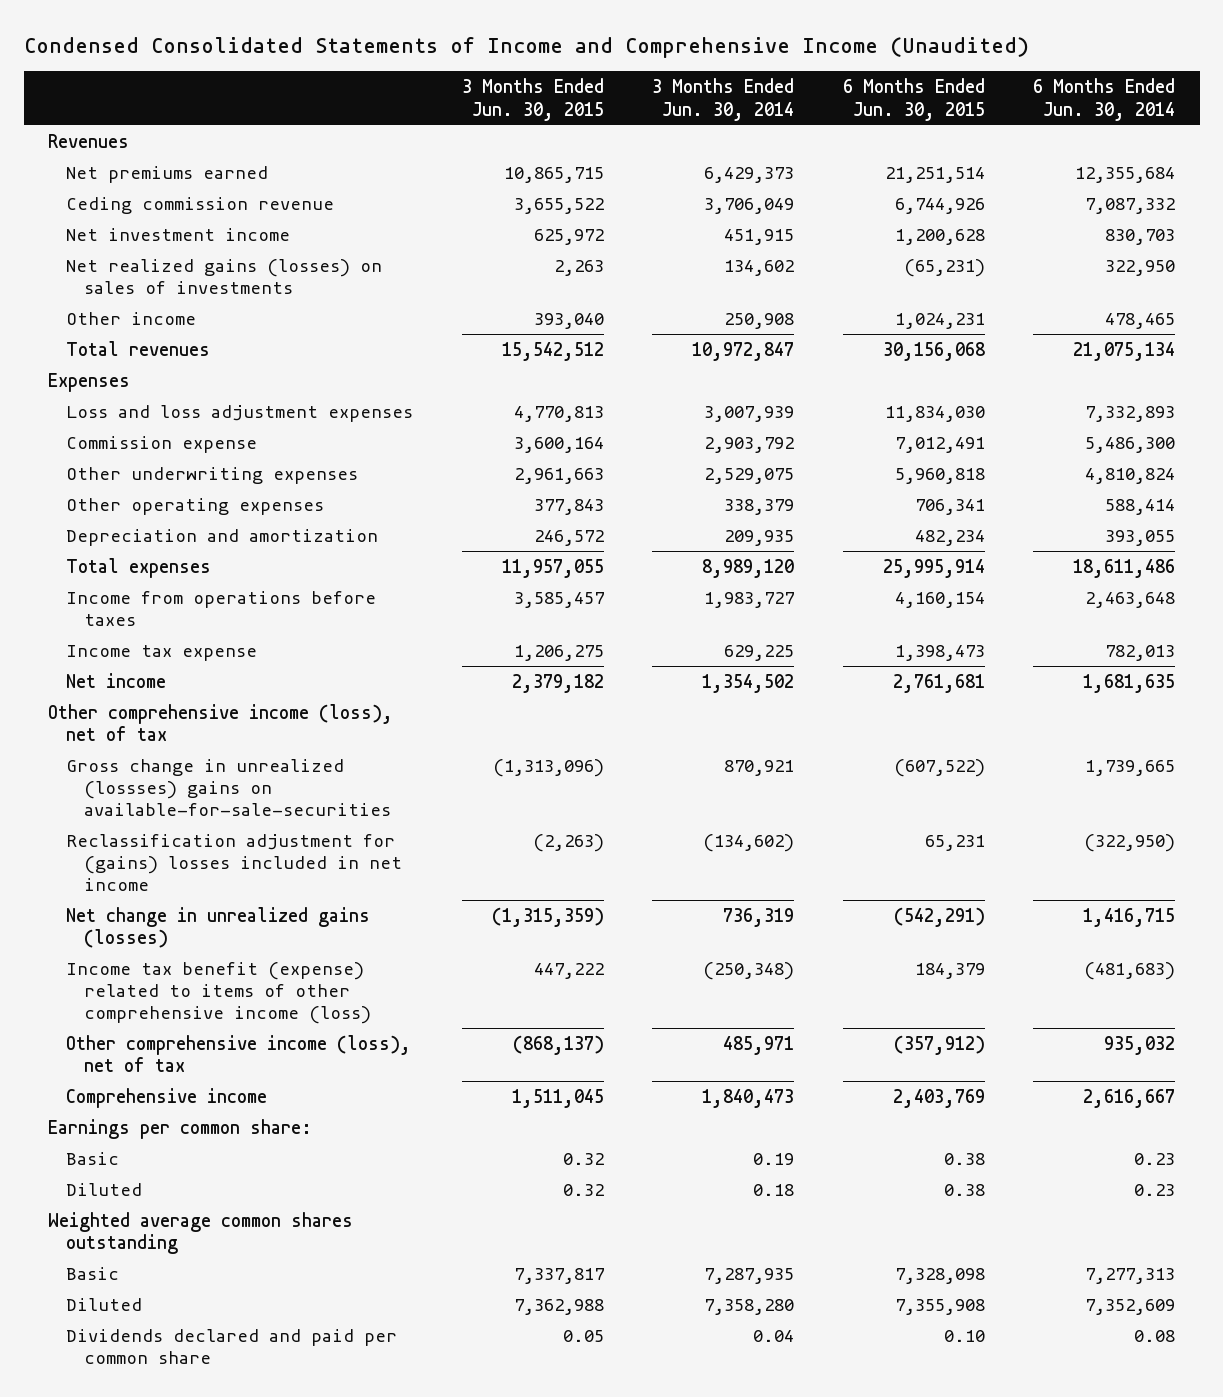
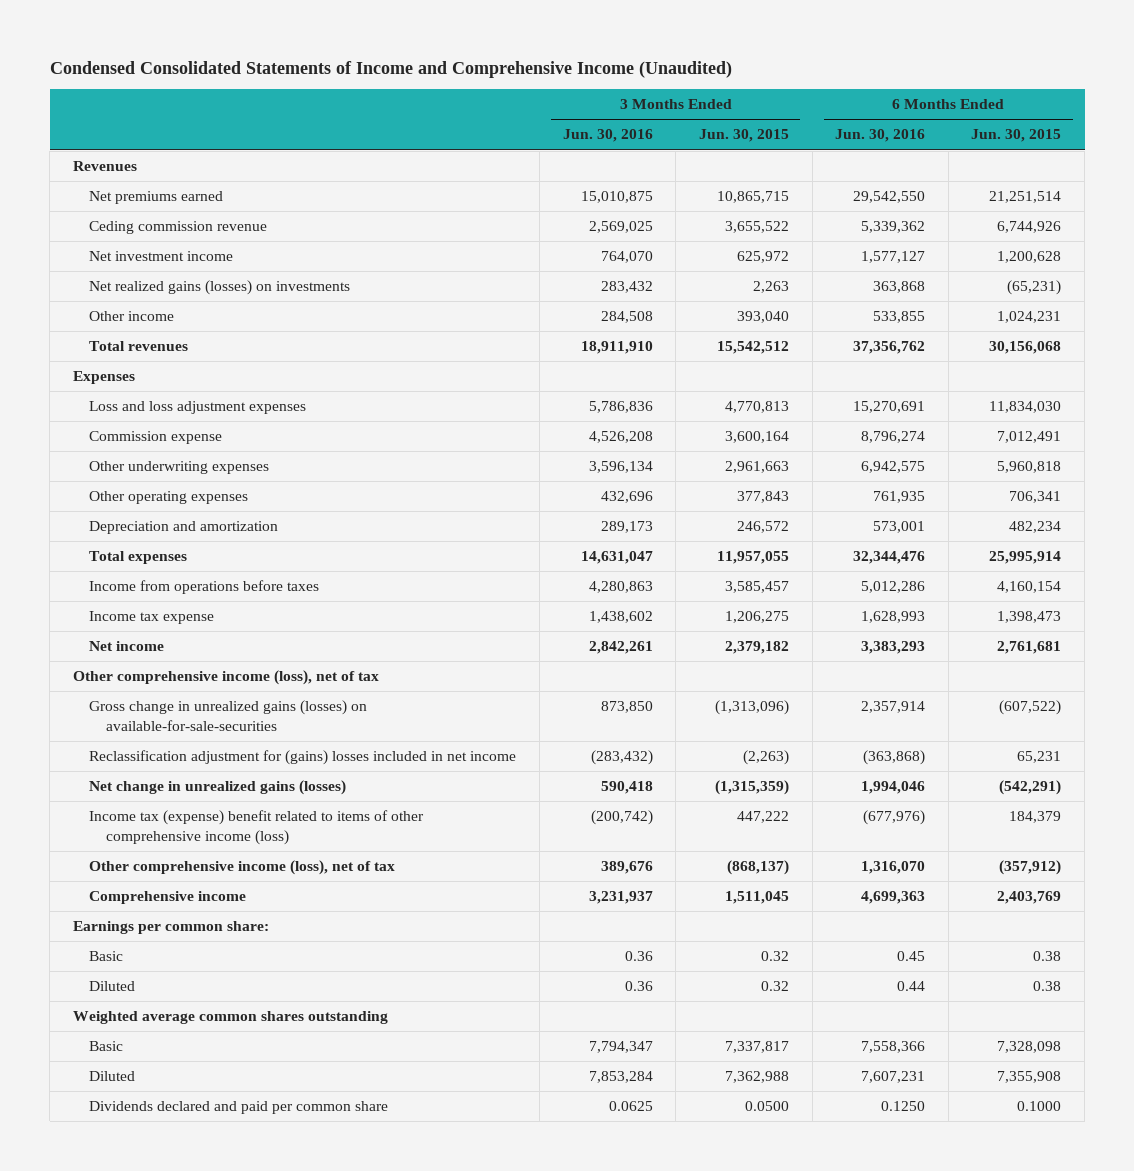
- | 3 Months Ended Jun. 30, 2015 | 3 Months Ended Jun. 30, 2014 | 6 Months Ended Jun. 30, 2015 | 6 Months Ended Jun. 30, 2014
+ | 3 Months Ended Jun. 30, 2016 | 3 Months Ended Jun. 30, 2015 | 6 Months Ended Jun. 30, 2016 | 6 Months Ended Jun. 30, 2015
- Net realized gains (losses) on sales of investments | 2,263 | 134,602 | (65,231) | 322,950
+ Net realized gains (losses) on investments | 283,432 | 2,263 | 363,868 | (65,231)
- Gross change in unrealized (lossses) gains on available-for-sale-securities | (1,313,096) | 870,921 | (607,522) | 1,739,665
+ Gross change in unrealized gains (losses) on available-for-sale-securities | 873,850 | (1,313,096) | 2,357,914 | (607,522)
- Income tax benefit (expense) related to items of other comprehensive income (loss) | 447,222 | (250,348) | 184,379 | (481,683)
+ Income tax (expense) benefit related to items of other comprehensive income (loss) | (200,742) | 447,222 | (677,976) | 184,379
- Dividends declared and paid per common share | 0.05 | 0.04 | 0.10 | 0.08
+ Dividends declared and paid per common share | 0.0625 | 0.0500 | 0.1250 | 0.1000

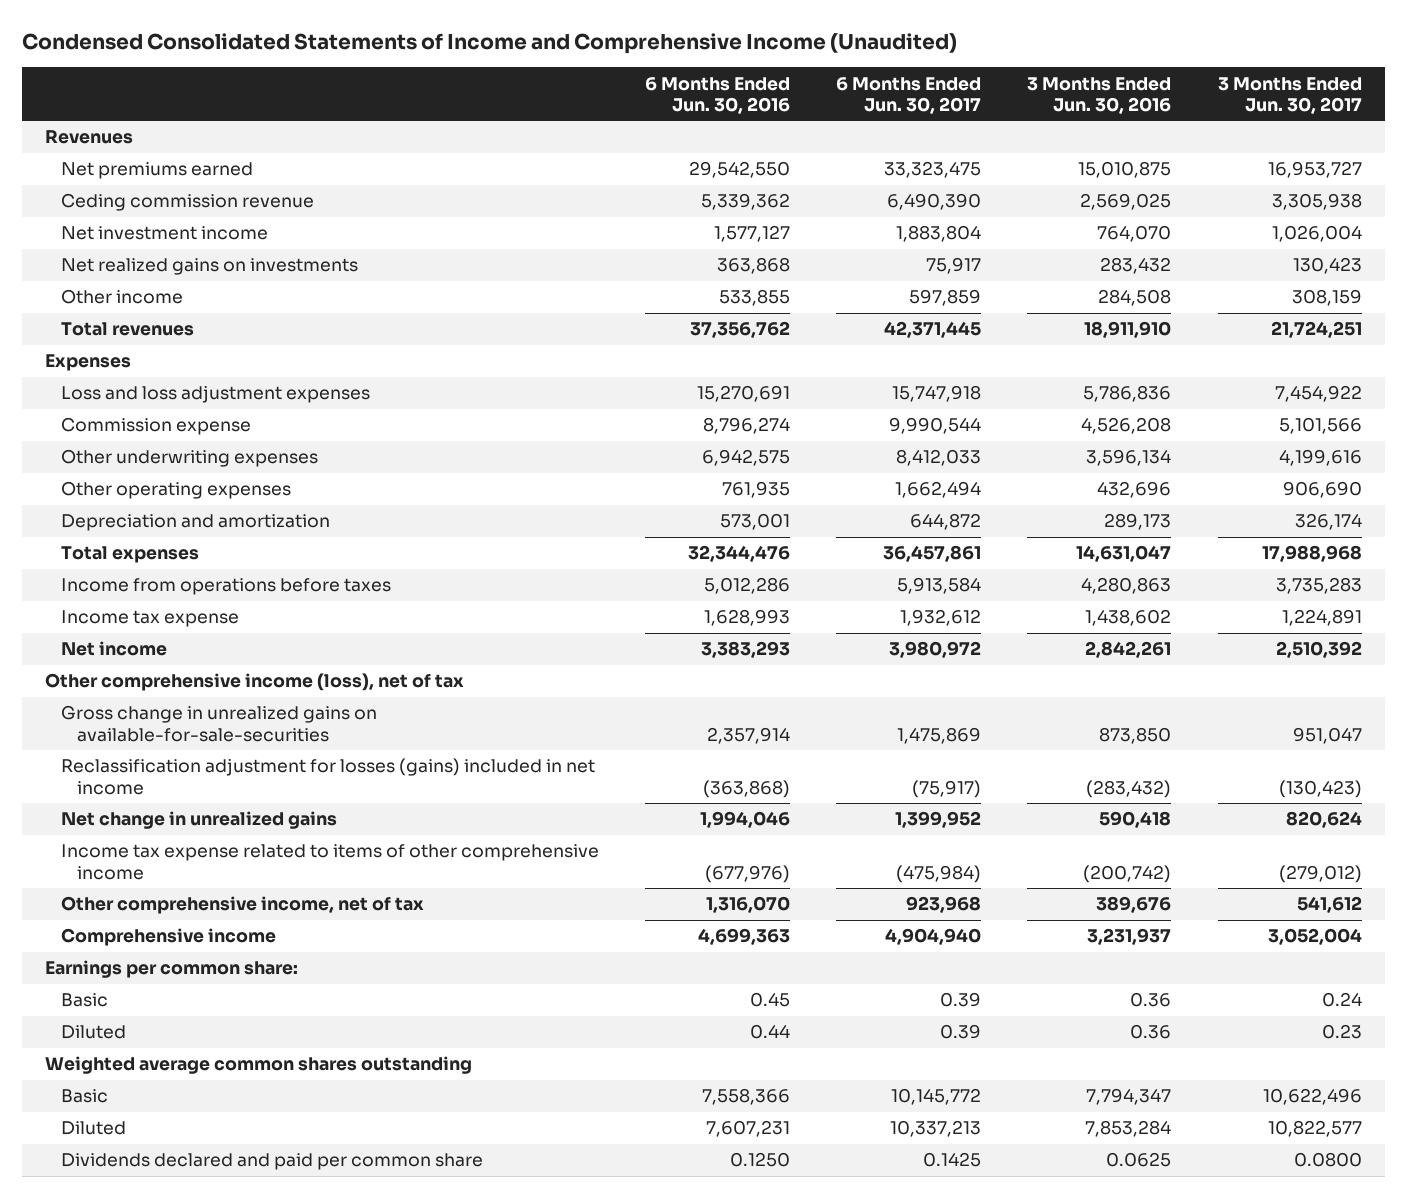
- | 3 Months Ended Jun. 30, 2016 | 3 Months Ended Jun. 30, 2015 | 6 Months Ended Jun. 30, 2016 | 6 Months Ended Jun. 30, 2015
+ | 6 Months Ended Jun. 30, 2016 | 6 Months Ended Jun. 30, 2017 | 3 Months Ended Jun. 30, 2016 | 3 Months Ended Jun. 30, 2017
- Net realized gains (losses) on investments | 283,432 | 2,263 | 363,868 | (65,231)
+ Net realized gains on investments | 363,868 | 75,917 | 283,432 | 130,423
- Gross change in unrealized gains (losses) on available-for-sale-securities | 873,850 | (1,313,096) | 2,357,914 | (607,522)
- Reclassification adjustment for (gains) losses included in net income | (283,432) | (2,263) | (363,868) | 65,231
- Net change in unrealized gains (losses) | 590,418 | (1,315,359) | 1,994,046 | (542,291)
- Income tax (expense) benefit related to items of other comprehensive income (loss) | (200,742) | 447,222 | (677,976) | 184,379
- Other comprehensive income (loss), net of tax | 389,676 | (868,137) | 1,316,070 | (357,912)
+ Gross change in unrealized gains on available-for-sale-securities | 2,357,914 | 1,475,869 | 873,850 | 951,047
+ Reclassification adjustment for losses (gains) included in net income | (363,868) | (75,917) | (283,432) | (130,423)
+ Net change in unrealized gains | 1,994,046 | 1,399,952 | 590,418 | 820,624
+ Income tax expense related to items of other comprehensive income | (677,976) | (475,984) | (200,742) | (279,012)
+ Other comprehensive income, net of tax | 1,316,070 | 923,968 | 389,676 | 541,612

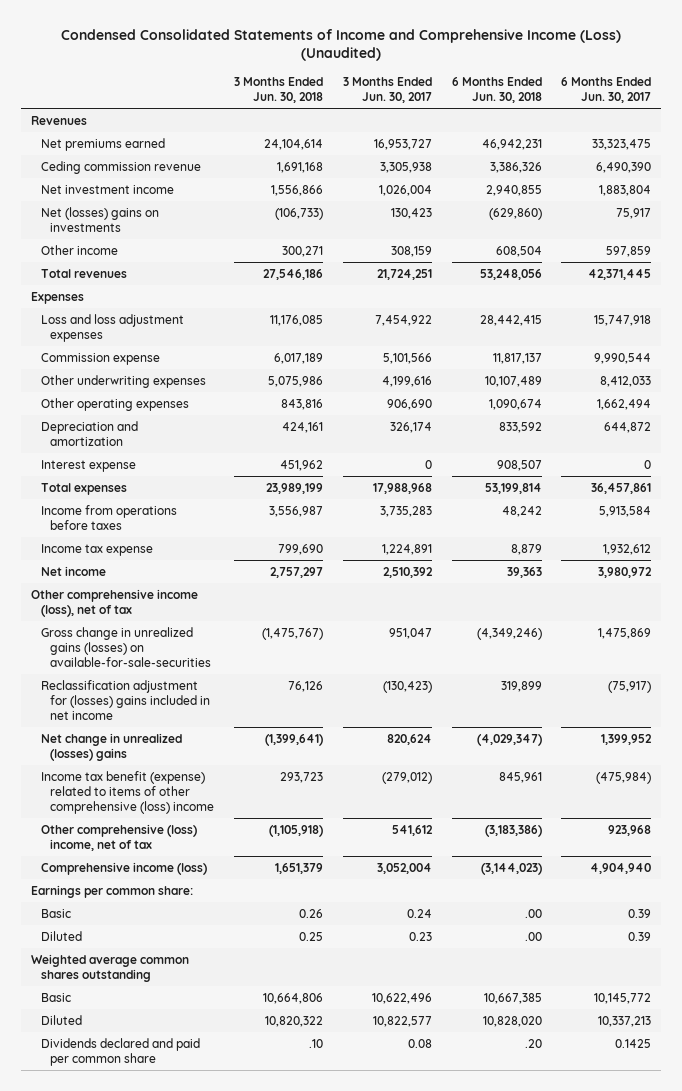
- Condensed Consolidated Statements of Income and Comprehensive Income (Unaudited)
+ Condensed Consolidated Statements of Income and Comprehensive Income (Loss) (Unaudited)
- | 6 Months Ended Jun. 30, 2016 | 6 Months Ended Jun. 30, 2017 | 3 Months Ended Jun. 30, 2016 | 3 Months Ended Jun. 30, 2017
+ | 3 Months Ended Jun. 30, 2018 | 3 Months Ended Jun. 30, 2017 | 6 Months Ended Jun. 30, 2018 | 6 Months Ended Jun. 30, 2017
- Net realized gains on investments | 363,868 | 75,917 | 283,432 | 130,423
+ Net (losses) gains on investments | (106,733) | 130,423 | (629,860) | 75,917
+ Interest expense | 451,962 | 0 | 908,507 | 0
- Gross change in unrealized gains on available-for-sale-securities | 2,357,914 | 1,475,869 | 873,850 | 951,047
- Reclassification adjustment for losses (gains) included in net income | (363,868) | (75,917) | (283,432) | (130,423)
- Net change in unrealized gains | 1,994,046 | 1,399,952 | 590,418 | 820,624
- Income tax expense related to items of other comprehensive income | (677,976) | (475,984) | (200,742) | (279,012)
- Other comprehensive income, net of tax | 1,316,070 | 923,968 | 389,676 | 541,612
- Comprehensive income | 4,699,363 | 4,904,940 | 3,231,937 | 3,052,004
+ Gross change in unrealized gains (losses) on available-for-sale-securities | (1,475,767) | 951,047 | (4,349,246) | 1,475,869
+ Reclassification adjustment for (losses) gains included in net income | 76,126 | (130,423) | 319,899 | (75,917)
+ Net change in unrealized (losses) gains | (1,399,641) | 820,624 | (4,029,347) | 1,399,952
+ Income tax benefit (expense) related to items of other comprehensive (loss) income | 293,723 | (279,012) | 845,961 | (475,984)
+ Other comprehensive (loss) income, net of tax | (1,105,918) | 541,612 | (3,183,386) | 923,968
+ Comprehensive income (loss) | 1,651,379 | 3,052,004 | (3,144,023) | 4,904,940
- Dividends declared and paid per common share | 0.1250 | 0.1425 | 0.0625 | 0.0800
+ Dividends declared and paid per common share | .10 | 0.08 | .20 | 0.1425

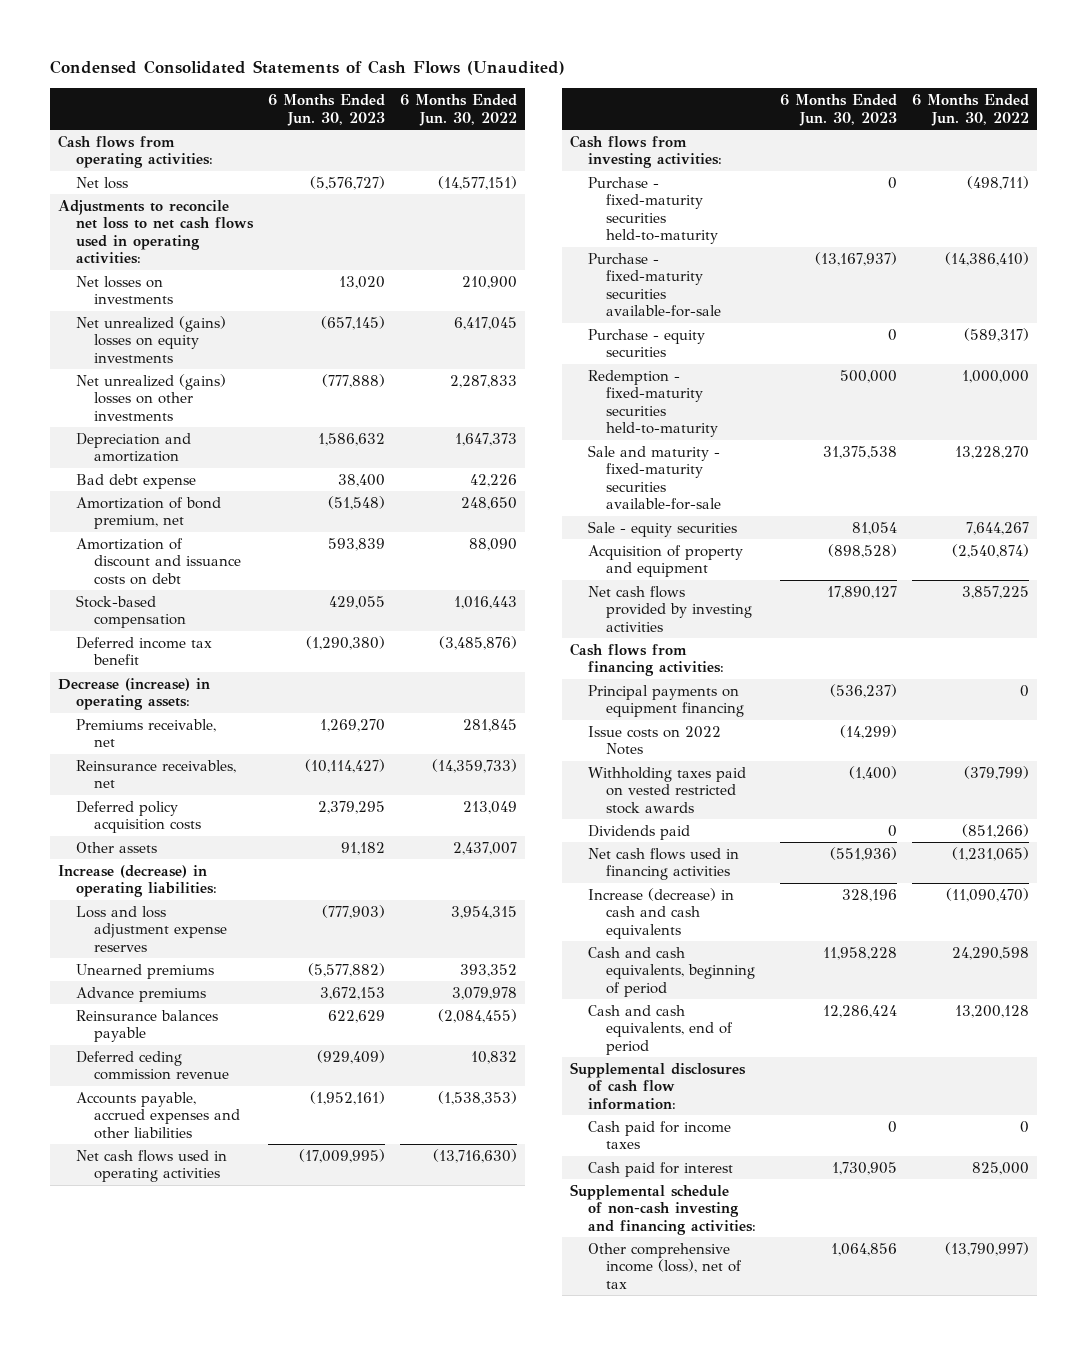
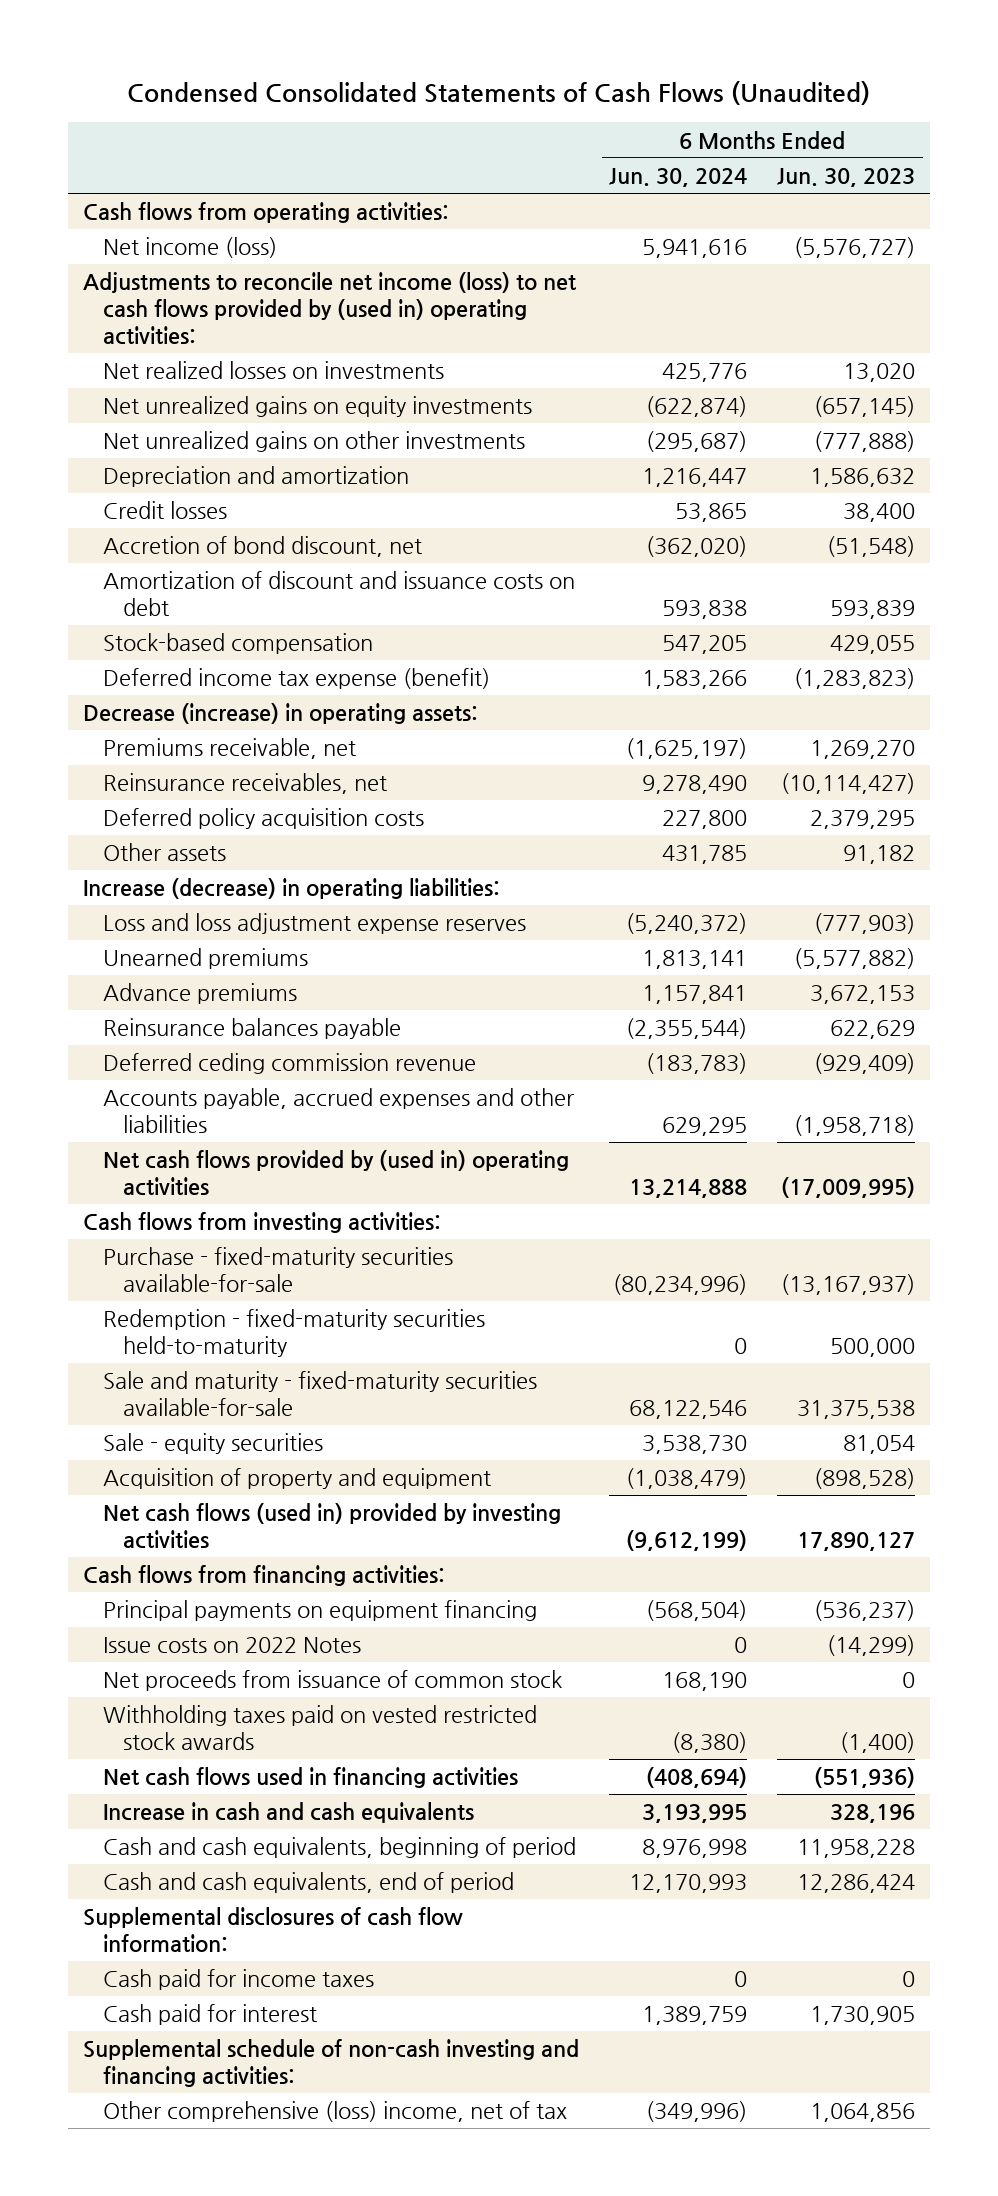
- | 6 Months Ended Jun. 30, 2023 | 6 Months Ended Jun. 30, 2022
+ | 6 Months Ended Jun. 30, 2024 | 6 Months Ended Jun. 30, 2023
- Net loss | (5,576,727) | (14,577,151)
- Adjustments to reconcile net loss to net cash flows used in operating activities:
- Net losses on investments | 13,020 | 210,900
- Net unrealized (gains) losses on equity investments | (657,145) | 6,417,045
- Net unrealized (gains) losses on other investments | (777,888) | 2,287,833
+ Net income (loss) | 5,941,616 | (5,576,727)
+ Adjustments to reconcile net income (loss) to net cash flows provided by (used in) operating activities:
+ Net realized losses on investments | 425,776 | 13,020
+ Net unrealized gains on equity investments | (622,874) | (657,145)
+ Net unrealized gains on other investments | (295,687) | (777,888)
- Bad debt expense | 38,400 | 42,226
- Amortization of bond premium, net | (51,548) | 248,650
+ Credit losses | 53,865 | 38,400
+ Accretion of bond discount, net | (362,020) | (51,548)
- Deferred income tax benefit | (1,290,380) | (3,485,876)
+ Deferred income tax expense (benefit) | 1,583,266 | (1,283,823)
- Accounts payable, accrued expenses and other liabilities | (1,952,161) | (1,538,353)
- Net cash flows used in operating activities | (17,009,995) | (13,716,630)
+ Accounts payable, accrued expenses and other liabilities | 629,295 | (1,958,718)
+ Net cash flows provided by (used in) operating activities | 13,214,888 | (17,009,995)
- Purchase - fixed-maturity securities held-to-maturity | 0 | (498,711)
- Purchase - equity securities | 0 | (589,317)
- Net cash flows provided by investing activities | 17,890,127 | 3,857,225
+ Net cash flows (used in) provided by investing activities | (9,612,199) | 17,890,127
+ Net proceeds from issuance of common stock | 168,190 | 0
- Dividends paid | 0 | (851,266)
- Increase (decrease) in cash and cash equivalents | 328,196 | (11,090,470)
+ Increase in cash and cash equivalents | 3,193,995 | 328,196
- Other comprehensive income (loss), net of tax | 1,064,856 | (13,790,997)
+ Other comprehensive (loss) income, net of tax | (349,996) | 1,064,856

